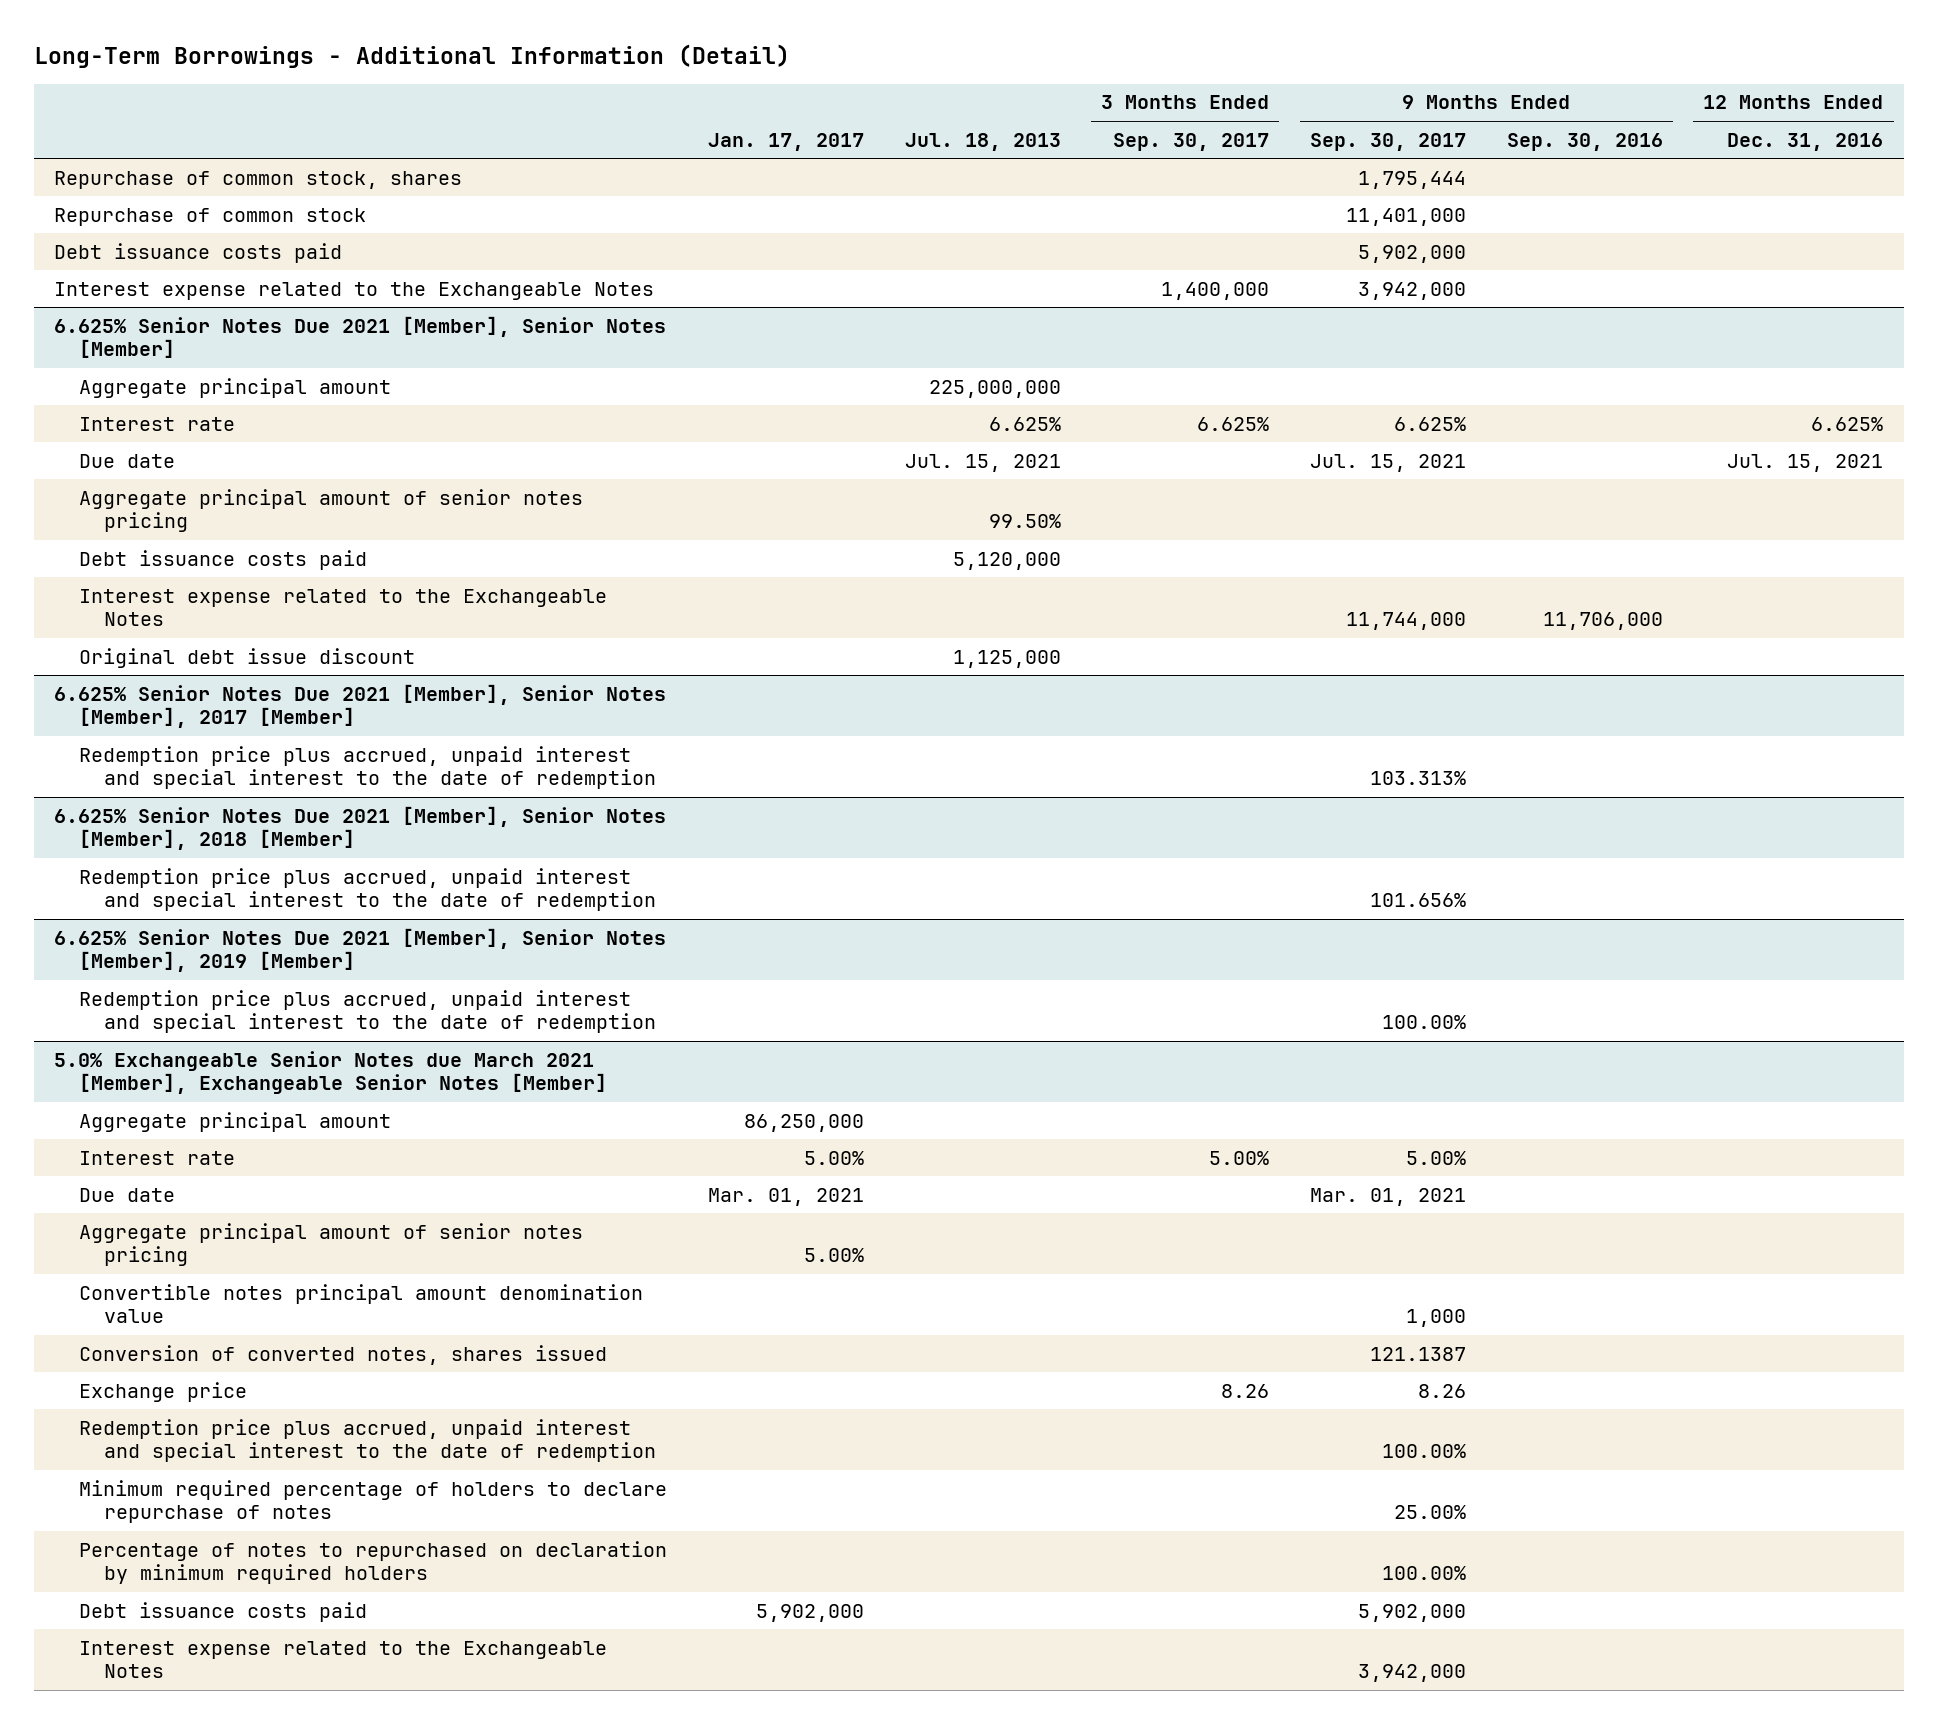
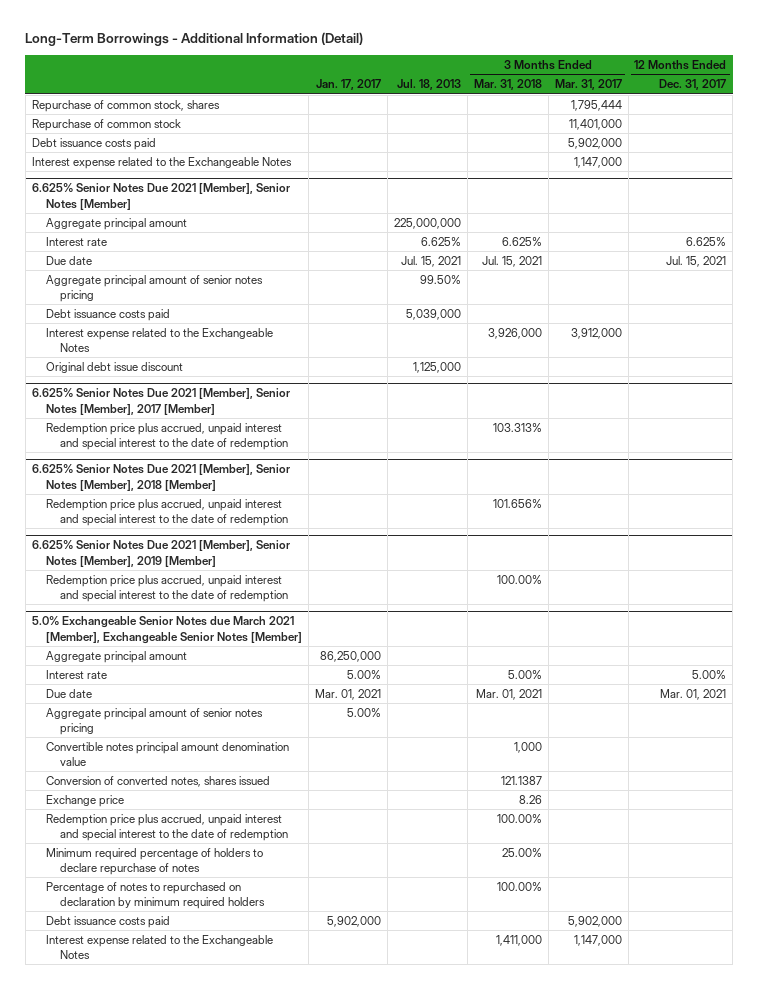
- | Jan. 17, 2017 | Jul. 18, 2013 | 3 Months Ended Sep. 30, 2017 | 9 Months Ended Sep. 30, 2017 | 9 Months Ended Sep. 30, 2016 | 12 Months Ended Dec. 31, 2016
+ | Jan. 17, 2017 | Jul. 18, 2013 | 3 Months Ended Mar. 31, 2018 | 3 Months Ended Mar. 31, 2017 | 12 Months Ended Dec. 31, 2017
@ 6.625% Senior Notes Due 2021 [Member], Senior Notes [Member]
- Debt issuance costs paid | | 5,120,000 | | | |
+ Debt issuance costs paid | | 5,039,000 | | |

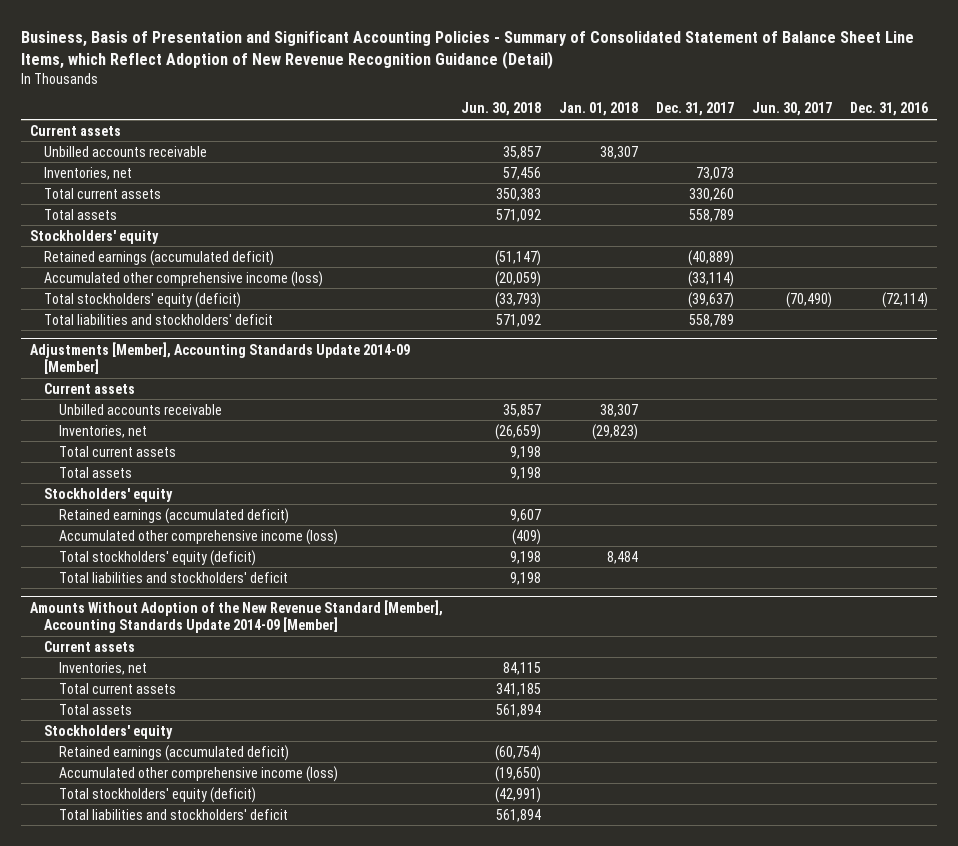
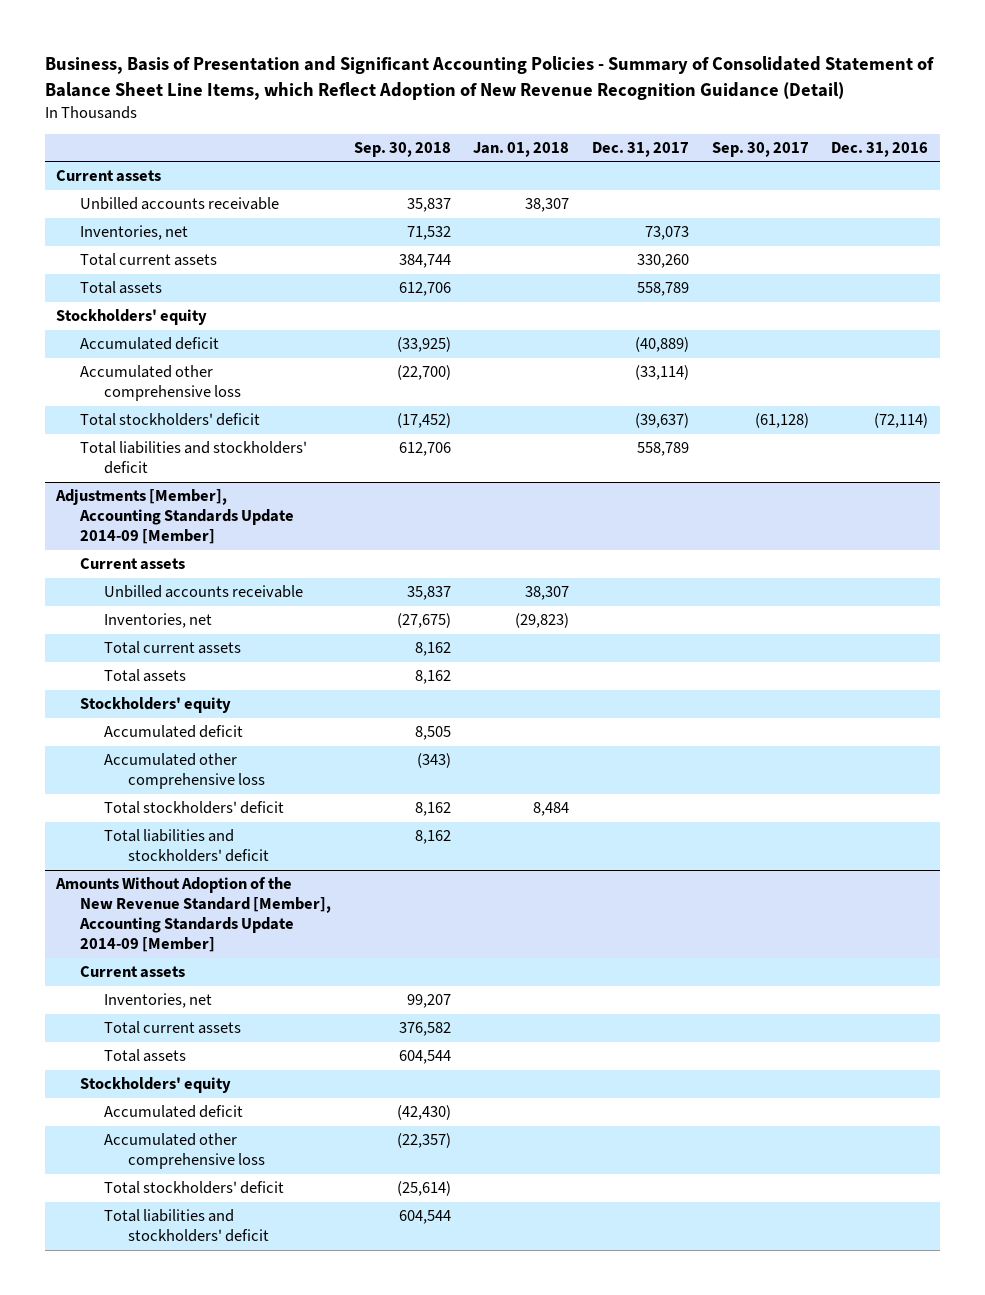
- | Jun. 30, 2018 | Jan. 01, 2018 | Dec. 31, 2017 | Jun. 30, 2017 | Dec. 31, 2016
+ | Sep. 30, 2018 | Jan. 01, 2018 | Dec. 31, 2017 | Sep. 30, 2017 | Dec. 31, 2016
- Retained earnings (accumulated deficit) | (51,147) | | (40,889) | |
- Accumulated other comprehensive income (loss) | (20,059) | | (33,114) | |
- Total stockholders' equity (deficit) | (33,793) | | (39,637) | (70,490) | (72,114)
+ Accumulated deficit | (33,925) | | (40,889) | |
+ Accumulated other comprehensive loss | (22,700) | | (33,114) | |
+ Total stockholders' deficit | (17,452) | | (39,637) | (61,128) | (72,114)
@ Adjustments [Member], Accounting Standards Update 2014-09 [Member]
- Retained earnings (accumulated deficit) | 9,607 | | | |
- Accumulated other comprehensive income (loss) | (409) | | | |
- Total stockholders' equity (deficit) | 9,198 | 8,484 | | |
+ Accumulated deficit | 8,505 | | | |
+ Accumulated other comprehensive loss | (343) | | | |
+ Total stockholders' deficit | 8,162 | 8,484 | | |
@ Amounts Without Adoption of the New Revenue Standard [Member], Accounting Standards Update 2014-09 [Member]
- Retained earnings (accumulated deficit) | (60,754) | | | |
- Accumulated other comprehensive income (loss) | (19,650) | | | |
- Total stockholders' equity (deficit) | (42,991) | | | |
+ Accumulated deficit | (42,430) | | | |
+ Accumulated other comprehensive loss | (22,357) | | | |
+ Total stockholders' deficit | (25,614) | | | |

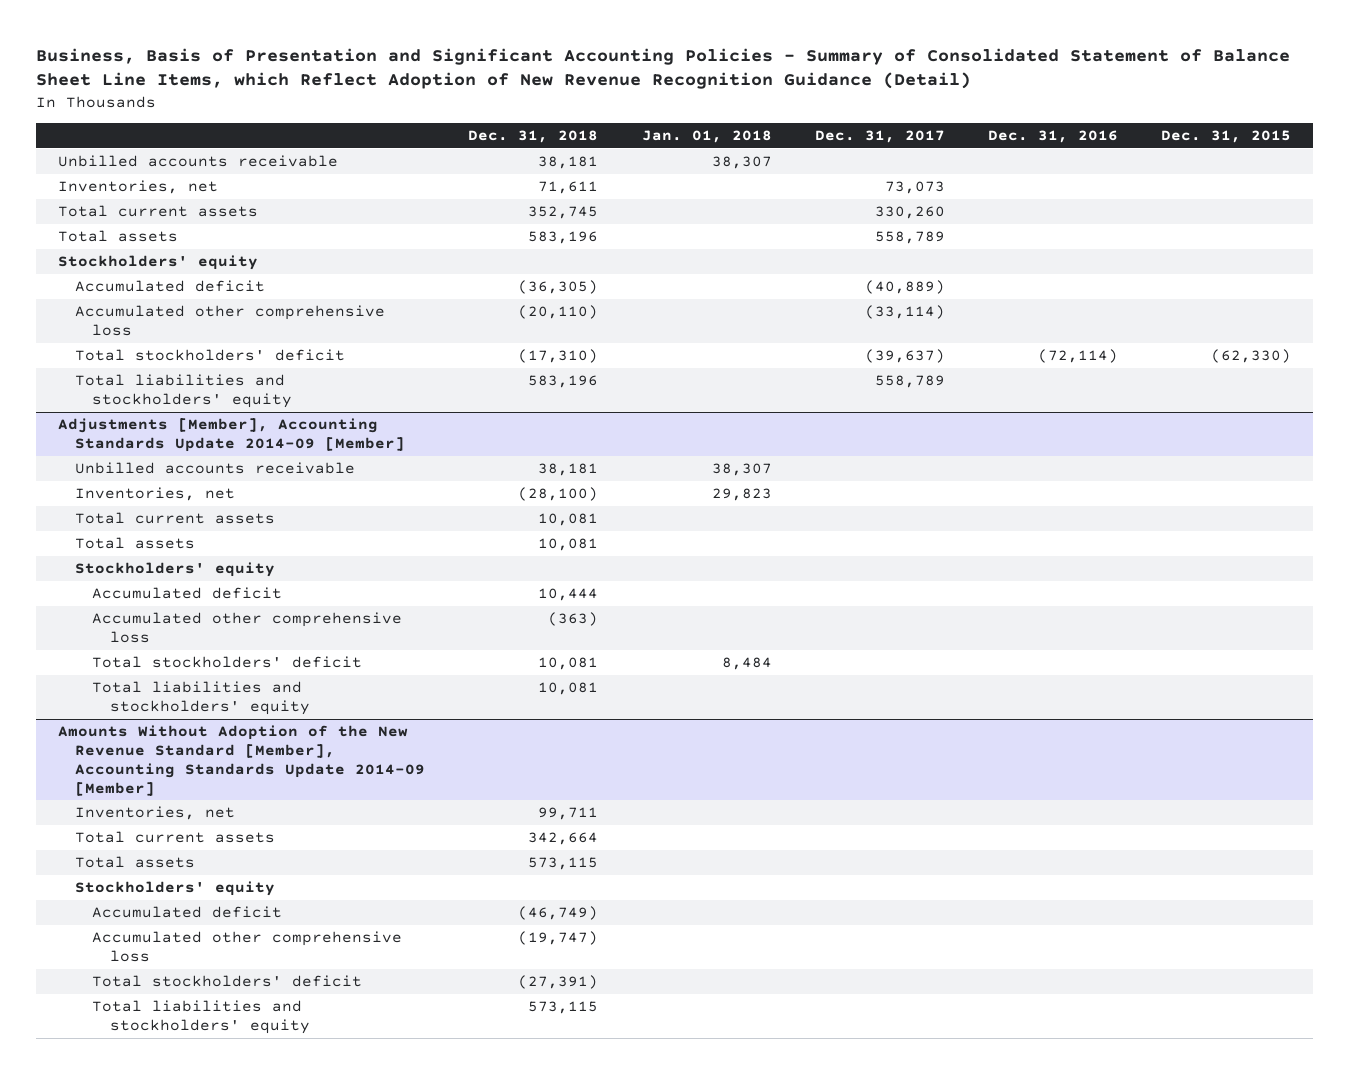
- | Sep. 30, 2018 | Jan. 01, 2018 | Dec. 31, 2017 | Sep. 30, 2017 | Dec. 31, 2016
+ | Dec. 31, 2018 | Jan. 01, 2018 | Dec. 31, 2017 | Dec. 31, 2016 | Dec. 31, 2015
- Current assets
- Total liabilities and stockholders' deficit | 612,706 | | 558,789 | |
+ Total liabilities and stockholders' equity | 583,196 | | 558,789 | |
@ Adjustments [Member], Accounting Standards Update 2014-09 [Member]
- Current assets
- Inventories, net | (27,675) | (29,823) | | |
+ Inventories, net | (28,100) | 29,823 | | |
- Total liabilities and stockholders' deficit | 8,162 | | | |
+ Total liabilities and stockholders' equity | 10,081 | | | |
@ Amounts Without Adoption of the New Revenue Standard [Member], Accounting Standards Update 2014-09 [Member]
- Current assets
- Total liabilities and stockholders' deficit | 604,544 | | | |
+ Total liabilities and stockholders' equity | 573,115 | | | |

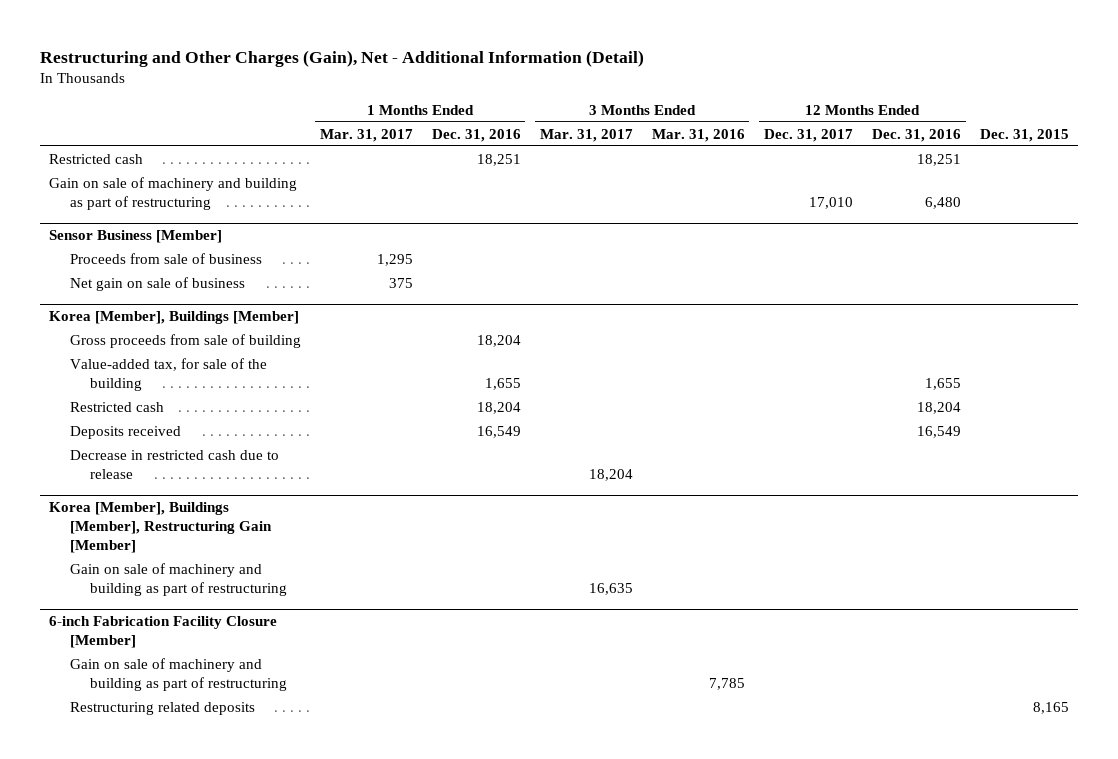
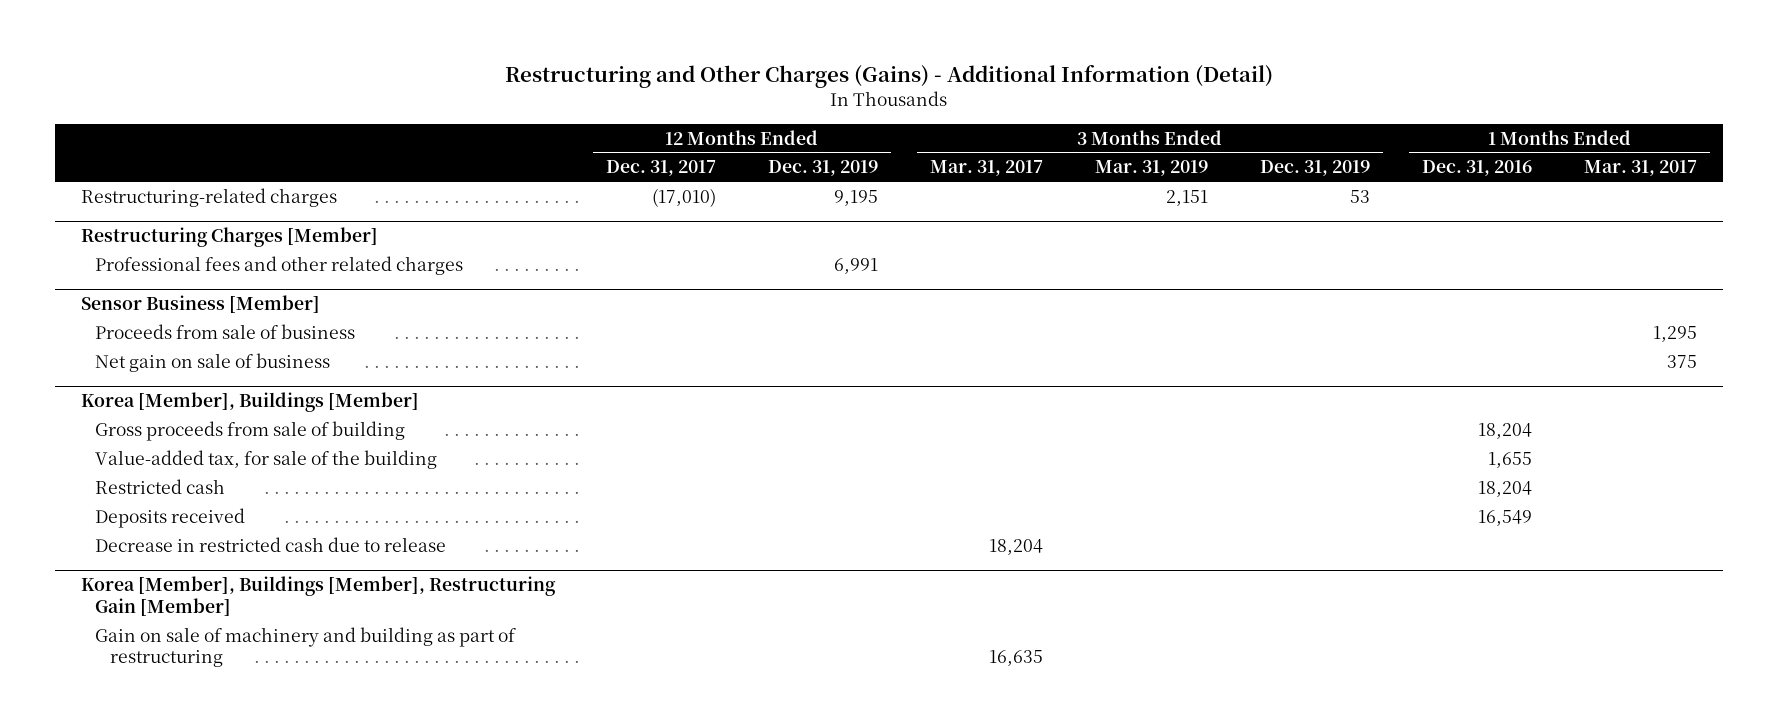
- Restructuring and Other Charges (Gain), Net - Additional Information (Detail)
+ Restructuring and Other Charges (Gains) - Additional Information (Detail)
- | 1 Months Ended Mar. 31, 2017 | 1 Months Ended Dec. 31, 2016 | 3 Months Ended Mar. 31, 2017 | 3 Months Ended Mar. 31, 2016 | 12 Months Ended Dec. 31, 2017 | 12 Months Ended Dec. 31, 2016 | Dec. 31, 2015
+ | 12 Months Ended Dec. 31, 2017 | 12 Months Ended Dec. 31, 2019 | 3 Months Ended Mar. 31, 2017 | 3 Months Ended Mar. 31, 2019 | 3 Months Ended Dec. 31, 2019 | 1 Months Ended Dec. 31, 2016 | 1 Months Ended Mar. 31, 2017
- Restricted cash | | 18,251 | | | | 18,251 |
- Gain on sale of machinery and building as part of restructuring | | | | | 17,010 | 6,480 |
+ Restructuring-related charges | (17,010) | 9,195 | | 2,151 | 53 | |
+ Restructuring Charges [Member]
+ Professional fees and other related charges | | 6,991 | | | | |
- 6-inch Fabrication Facility Closure [Member]
- Gain on sale of machinery and building as part of restructuring | | | | 7,785 | | |
- Restructuring related deposits | | | | | | | 8,165

